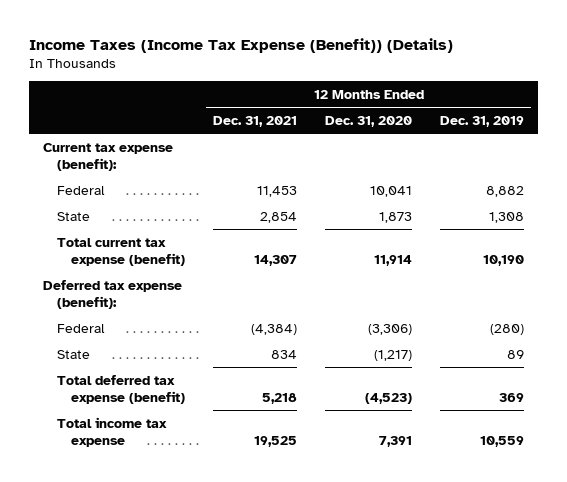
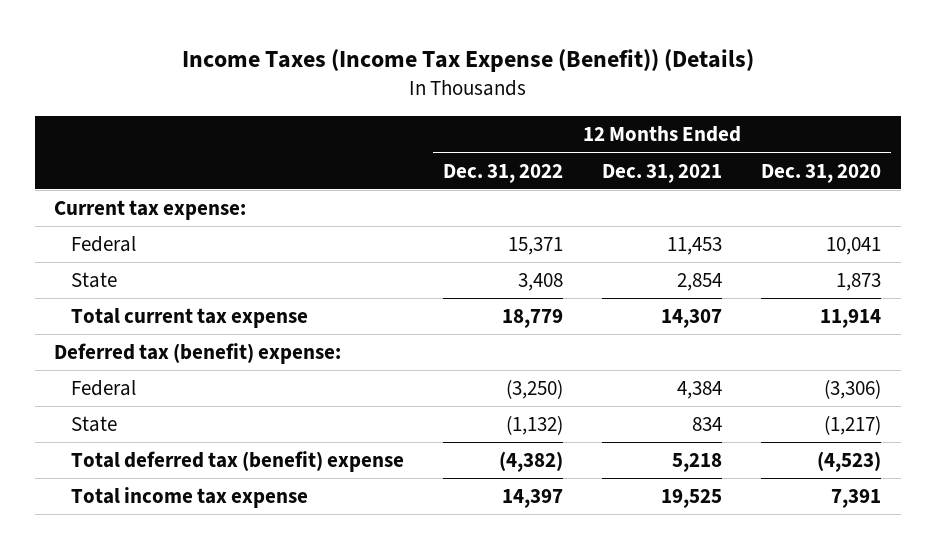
- | 12 Months Ended Dec. 31, 2021 | 12 Months Ended Dec. 31, 2020 | 12 Months Ended Dec. 31, 2019
+ | 12 Months Ended Dec. 31, 2022 | 12 Months Ended Dec. 31, 2021 | 12 Months Ended Dec. 31, 2020
- Current tax expense (benefit):
+ Current tax expense:
- Total current tax expense (benefit) | 14,307 | 11,914 | 10,190
- Deferred tax expense (benefit):
- Federal | (4,384) | (3,306) | (280)
+ Total current tax expense | 18,779 | 14,307 | 11,914
+ Deferred tax (benefit) expense:
+ Federal | (3,250) | 4,384 | (3,306)
- Total deferred tax expense (benefit) | 5,218 | (4,523) | 369
+ Total deferred tax (benefit) expense | (4,382) | 5,218 | (4,523)

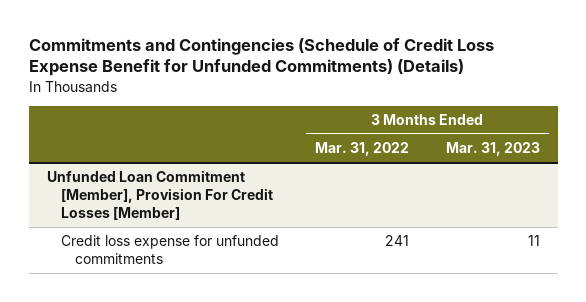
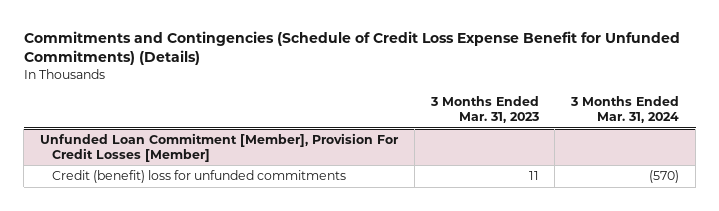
- | 3 Months Ended Mar. 31, 2022 | 3 Months Ended Mar. 31, 2023
+ | 3 Months Ended Mar. 31, 2023 | 3 Months Ended Mar. 31, 2024
@ Unfunded Loan Commitment [Member], Provision For Credit Losses [Member]
- Credit loss expense for unfunded commitments | 241 | 11
+ Credit (benefit) loss for unfunded commitments | 11 | (570)

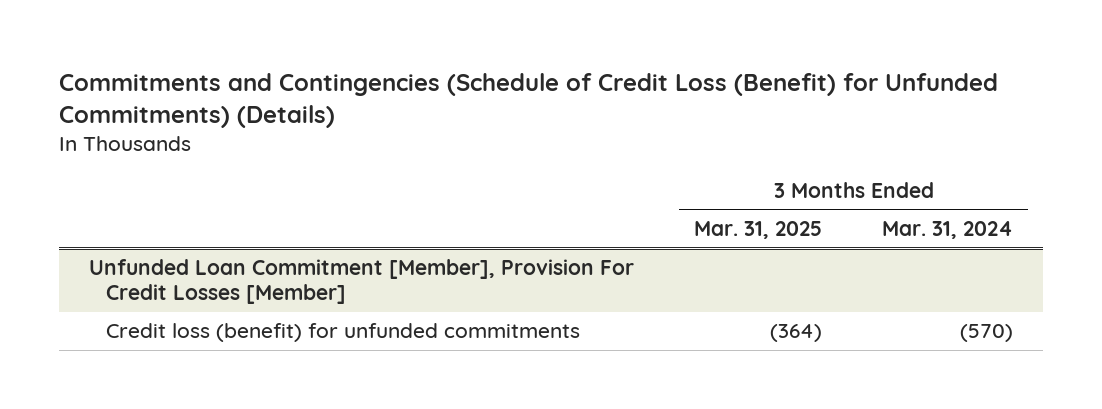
- Commitments and Contingencies (Schedule of Credit Loss Expense Benefit for Unfunded Commitments) (Details)
+ Commitments and Contingencies (Schedule of Credit Loss (Benefit) for Unfunded Commitments) (Details)
- | 3 Months Ended Mar. 31, 2023 | 3 Months Ended Mar. 31, 2024
+ | 3 Months Ended Mar. 31, 2025 | 3 Months Ended Mar. 31, 2024
@ Unfunded Loan Commitment [Member], Provision For Credit Losses [Member]
- Credit (benefit) loss for unfunded commitments | 11 | (570)
+ Credit loss (benefit) for unfunded commitments | (364) | (570)

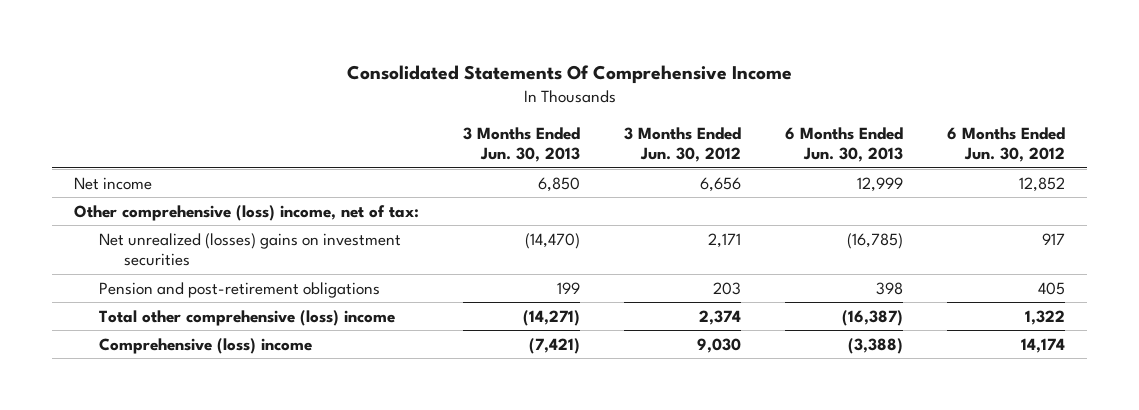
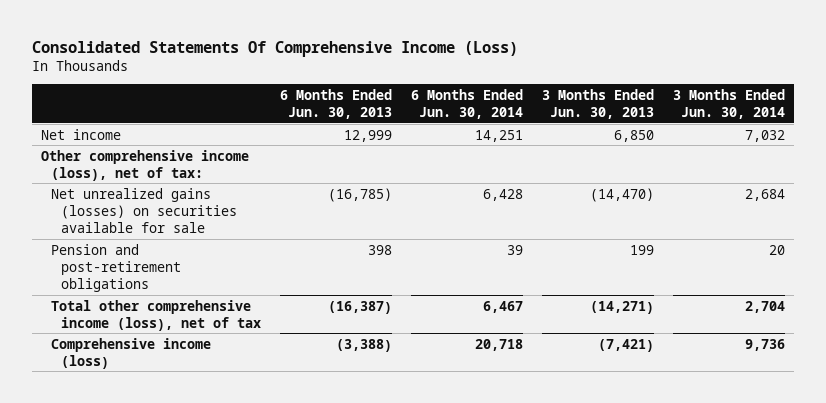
- Consolidated Statements Of Comprehensive Income
+ Consolidated Statements Of Comprehensive Income (Loss)
- | 3 Months Ended Jun. 30, 2013 | 3 Months Ended Jun. 30, 2012 | 6 Months Ended Jun. 30, 2013 | 6 Months Ended Jun. 30, 2012
+ | 6 Months Ended Jun. 30, 2013 | 6 Months Ended Jun. 30, 2014 | 3 Months Ended Jun. 30, 2013 | 3 Months Ended Jun. 30, 2014
- Other comprehensive (loss) income, net of tax:
- Net unrealized (losses) gains on investment securities | (14,470) | 2,171 | (16,785) | 917
+ Other comprehensive income (loss), net of tax:
+ Net unrealized gains (losses) on securities available for sale | (16,785) | 6,428 | (14,470) | 2,684
- Total other comprehensive (loss) income | (14,271) | 2,374 | (16,387) | 1,322
- Comprehensive (loss) income | (7,421) | 9,030 | (3,388) | 14,174
+ Total other comprehensive income (loss), net of tax | (16,387) | 6,467 | (14,271) | 2,704
+ Comprehensive income (loss) | (3,388) | 20,718 | (7,421) | 9,736

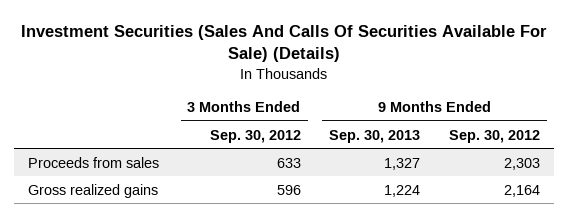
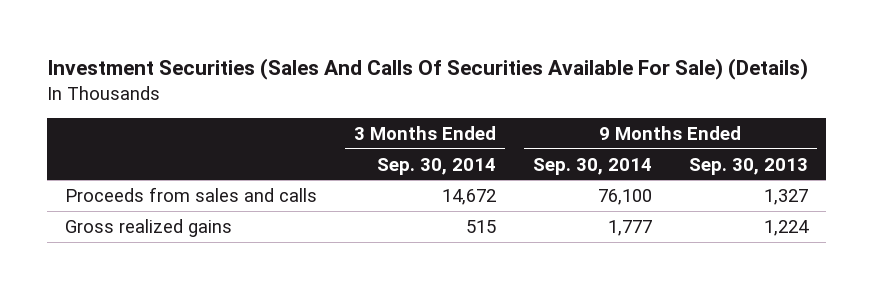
- | 3 Months Ended Sep. 30, 2012 | 9 Months Ended Sep. 30, 2013 | 9 Months Ended Sep. 30, 2012
+ | 3 Months Ended Sep. 30, 2014 | 9 Months Ended Sep. 30, 2014 | 9 Months Ended Sep. 30, 2013
- Proceeds from sales | 633 | 1,327 | 2,303
+ Proceeds from sales and calls | 14,672 | 76,100 | 1,327

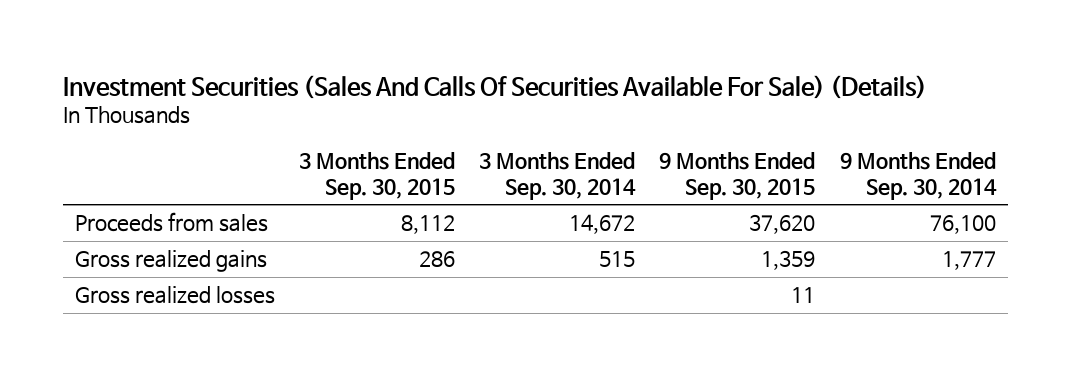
- | 3 Months Ended Sep. 30, 2014 | 9 Months Ended Sep. 30, 2014 | 9 Months Ended Sep. 30, 2013
+ | 3 Months Ended Sep. 30, 2015 | 3 Months Ended Sep. 30, 2014 | 9 Months Ended Sep. 30, 2015 | 9 Months Ended Sep. 30, 2014
- Proceeds from sales and calls | 14,672 | 76,100 | 1,327
+ Proceeds from sales | 8,112 | 14,672 | 37,620 | 76,100
+ Gross realized losses | | | 11 |

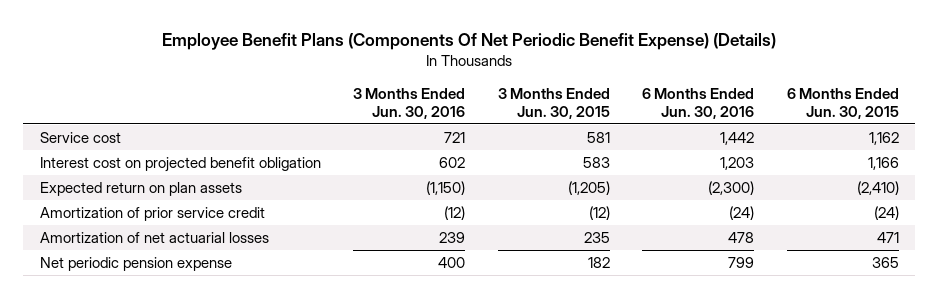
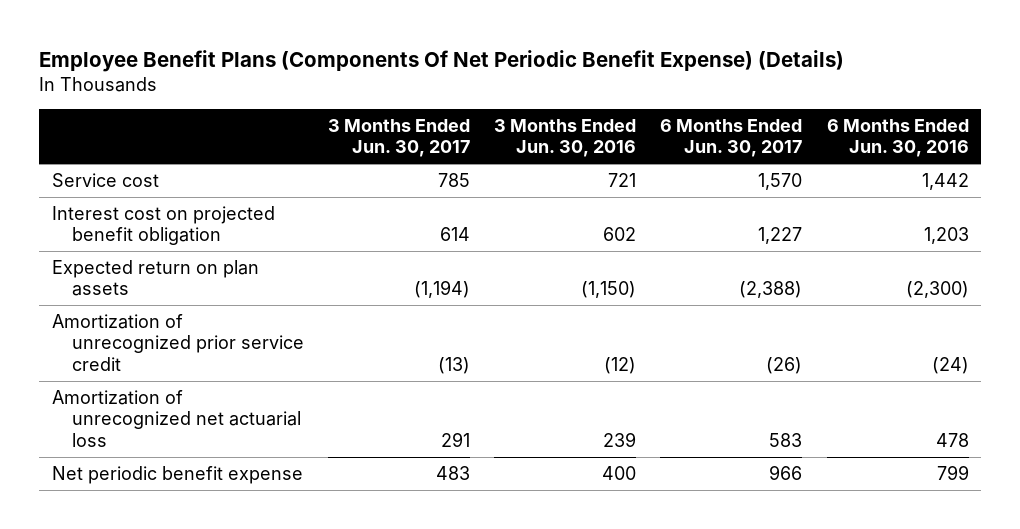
- | 3 Months Ended Jun. 30, 2016 | 3 Months Ended Jun. 30, 2015 | 6 Months Ended Jun. 30, 2016 | 6 Months Ended Jun. 30, 2015
+ | 3 Months Ended Jun. 30, 2017 | 3 Months Ended Jun. 30, 2016 | 6 Months Ended Jun. 30, 2017 | 6 Months Ended Jun. 30, 2016
- Amortization of prior service credit | (12) | (12) | (24) | (24)
- Amortization of net actuarial losses | 239 | 235 | 478 | 471
- Net periodic pension expense | 400 | 182 | 799 | 365
+ Amortization of unrecognized prior service credit | (13) | (12) | (26) | (24)
+ Amortization of unrecognized net actuarial loss | 291 | 239 | 583 | 478
+ Net periodic benefit expense | 483 | 400 | 966 | 799

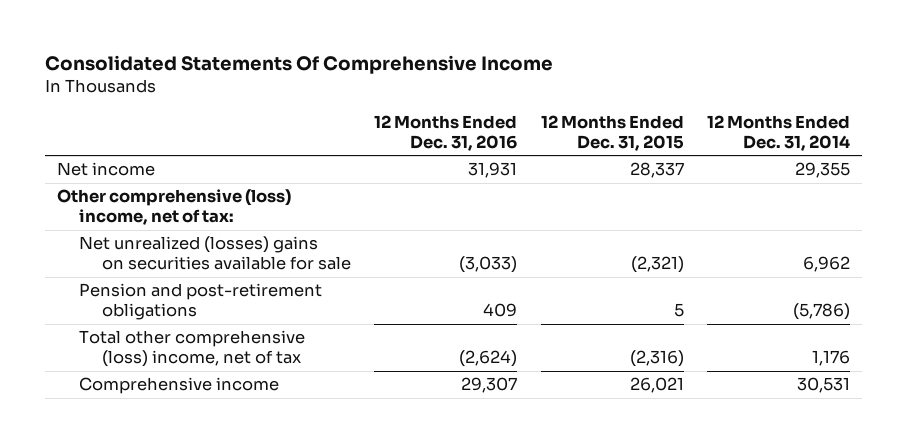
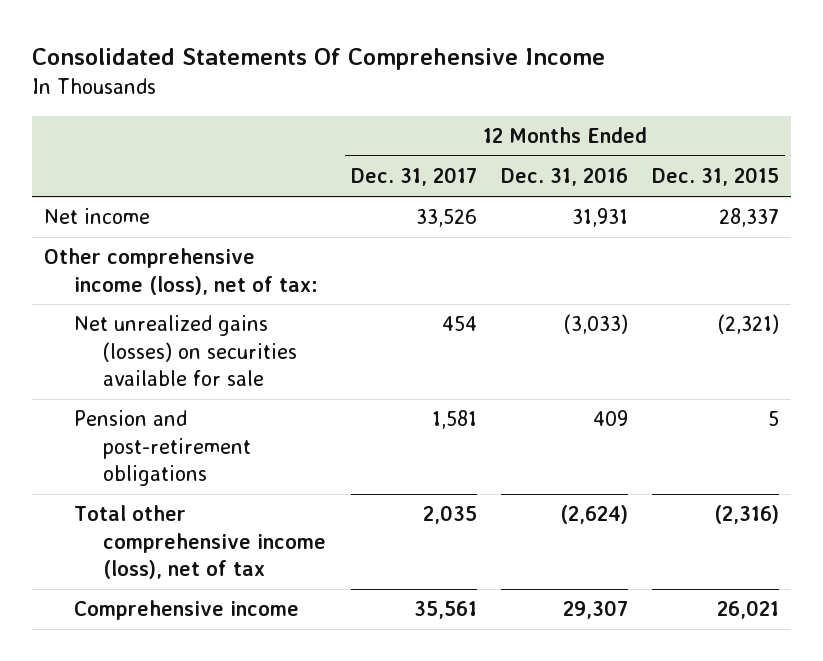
- | 12 Months Ended Dec. 31, 2016 | 12 Months Ended Dec. 31, 2015 | 12 Months Ended Dec. 31, 2014
+ | 12 Months Ended Dec. 31, 2017 | 12 Months Ended Dec. 31, 2016 | 12 Months Ended Dec. 31, 2015
- Other comprehensive (loss) income, net of tax:
- Net unrealized (losses) gains on securities available for sale | (3,033) | (2,321) | 6,962
+ Other comprehensive income (loss), net of tax:
+ Net unrealized gains (losses) on securities available for sale | 454 | (3,033) | (2,321)
- Total other comprehensive (loss) income, net of tax | (2,624) | (2,316) | 1,176
+ Total other comprehensive income (loss), net of tax | 2,035 | (2,624) | (2,316)

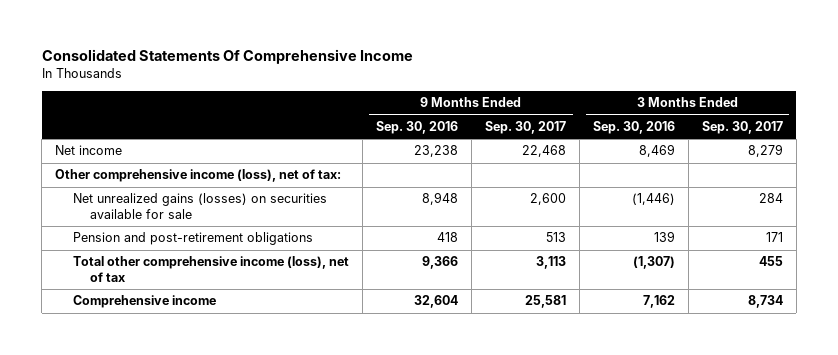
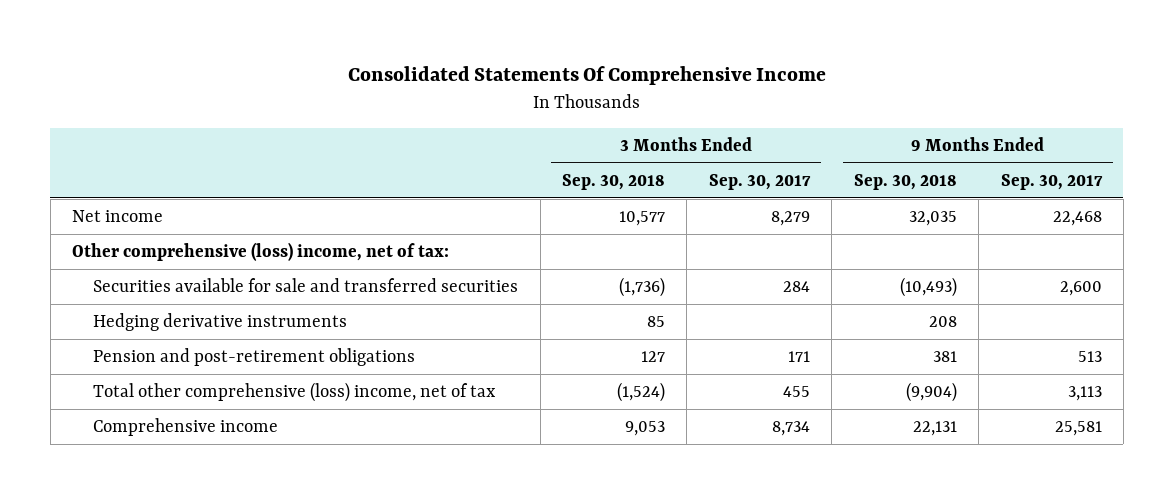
- | 9 Months Ended Sep. 30, 2016 | 9 Months Ended Sep. 30, 2017 | 3 Months Ended Sep. 30, 2016 | 3 Months Ended Sep. 30, 2017
+ | 3 Months Ended Sep. 30, 2018 | 3 Months Ended Sep. 30, 2017 | 9 Months Ended Sep. 30, 2018 | 9 Months Ended Sep. 30, 2017
- Other comprehensive income (loss), net of tax:
- Net unrealized gains (losses) on securities available for sale | 8,948 | 2,600 | (1,446) | 284
+ Other comprehensive (loss) income, net of tax:
+ Securities available for sale and transferred securities | (1,736) | 284 | (10,493) | 2,600
+ Hedging derivative instruments | 85 | | 208 |
- Total other comprehensive income (loss), net of tax | 9,366 | 3,113 | (1,307) | 455
+ Total other comprehensive (loss) income, net of tax | (1,524) | 455 | (9,904) | 3,113

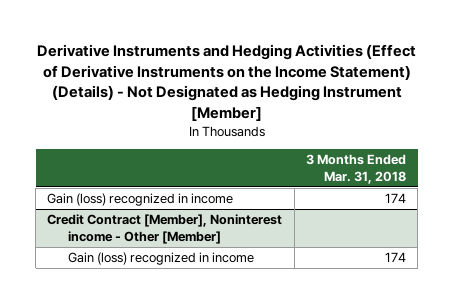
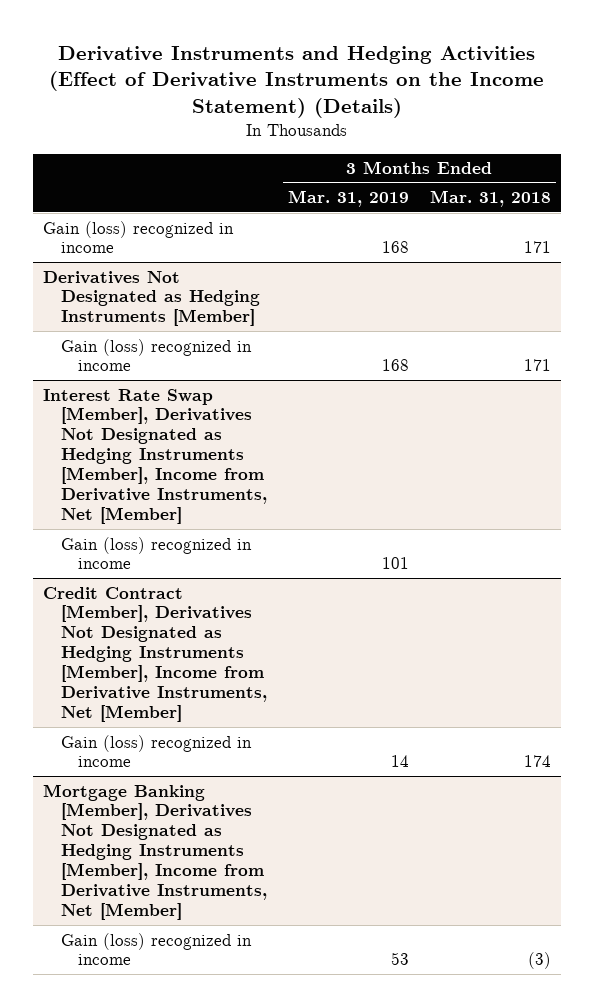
- Derivative Instruments and Hedging Activities (Effect of Derivative Instruments on the Income Statement) (Details) - Not Designated as Hedging Instrument [Member]
+ Derivative Instruments and Hedging Activities (Effect of Derivative Instruments on the Income Statement) (Details)
- | 3 Months Ended Mar. 31, 2018
+ | 3 Months Ended Mar. 31, 2019 | 3 Months Ended Mar. 31, 2018
- Gain (loss) recognized in income | 174
- Credit Contract [Member], Noninterest income - Other [Member]
+ Gain (loss) recognized in income | 168 | 171
+ Derivatives Not Designated as Hedging Instruments [Member]
+ Gain (loss) recognized in income | 168 | 171
+ Interest Rate Swap [Member], Derivatives Not Designated as Hedging Instruments [Member], Income from Derivative Instruments, Net [Member]
+ Gain (loss) recognized in income | 101 |
+ Credit Contract [Member], Derivatives Not Designated as Hedging Instruments [Member], Income from Derivative Instruments, Net [Member]
+ Mortgage Banking [Member], Derivatives Not Designated as Hedging Instruments [Member], Income from Derivative Instruments, Net [Member]
+ Gain (loss) recognized in income | 53 | (3)

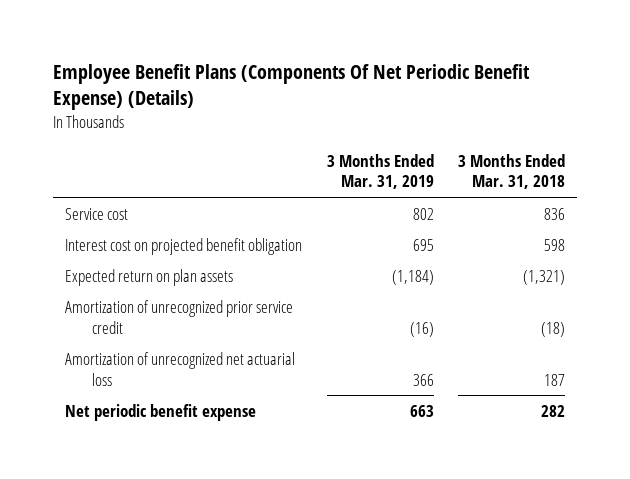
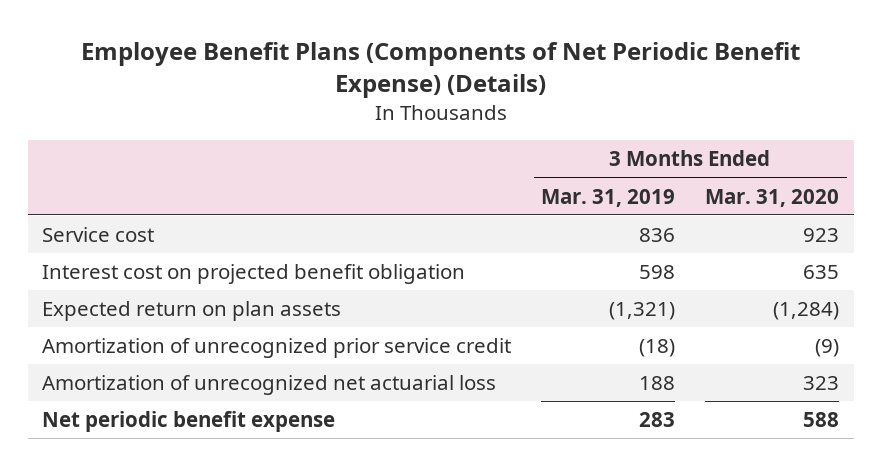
- Employee Benefit Plans (Components Of Net Periodic Benefit Expense) (Details)
+ Employee Benefit Plans (Components of Net Periodic Benefit Expense) (Details)
- | 3 Months Ended Mar. 31, 2019 | 3 Months Ended Mar. 31, 2018
+ | 3 Months Ended Mar. 31, 2019 | 3 Months Ended Mar. 31, 2020
- Service cost | 802 | 836
- Interest cost on projected benefit obligation | 695 | 598
- Expected return on plan assets | (1,184) | (1,321)
- Amortization of unrecognized prior service credit | (16) | (18)
- Amortization of unrecognized net actuarial loss | 366 | 187
- Net periodic benefit expense | 663 | 282
+ Service cost | 836 | 923
+ Interest cost on projected benefit obligation | 598 | 635
+ Expected return on plan assets | (1,321) | (1,284)
+ Amortization of unrecognized prior service credit | (18) | (9)
+ Amortization of unrecognized net actuarial loss | 188 | 323
+ Net periodic benefit expense | 283 | 588

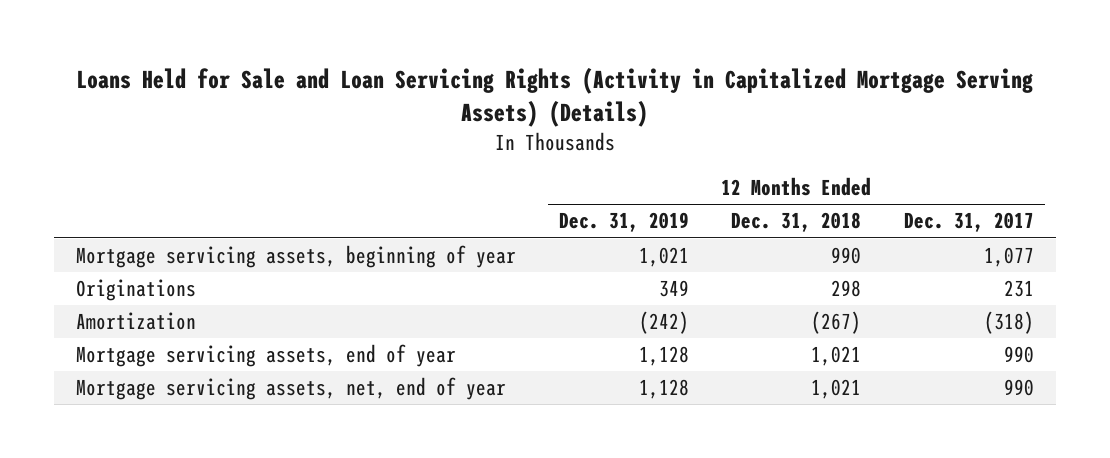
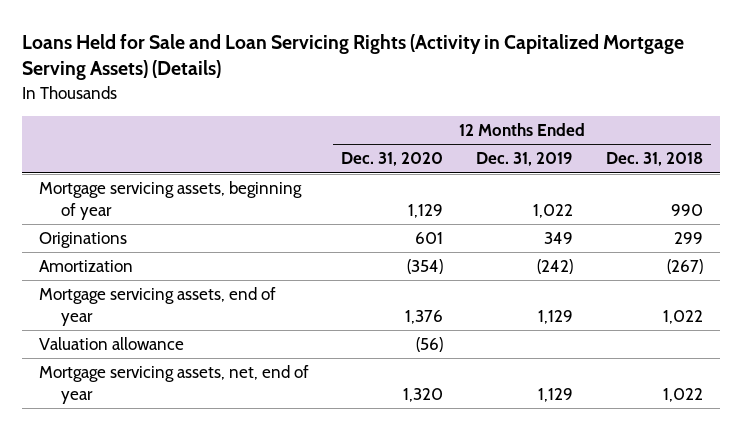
- | 12 Months Ended Dec. 31, 2019 | 12 Months Ended Dec. 31, 2018 | 12 Months Ended Dec. 31, 2017
+ | 12 Months Ended Dec. 31, 2020 | 12 Months Ended Dec. 31, 2019 | 12 Months Ended Dec. 31, 2018
- Mortgage servicing assets, beginning of year | 1,021 | 990 | 1,077
- Originations | 349 | 298 | 231
+ Mortgage servicing assets, beginning of year | 1,129 | 1,022 | 990
+ Originations | 601 | 349 | 299
- Mortgage servicing assets, end of year | 1,128 | 1,021 | 990
- Mortgage servicing assets, net, end of year | 1,128 | 1,021 | 990
+ Mortgage servicing assets, end of year | 1,376 | 1,129 | 1,022
+ Valuation allowance | (56) | |
+ Mortgage servicing assets, net, end of year | 1,320 | 1,129 | 1,022

